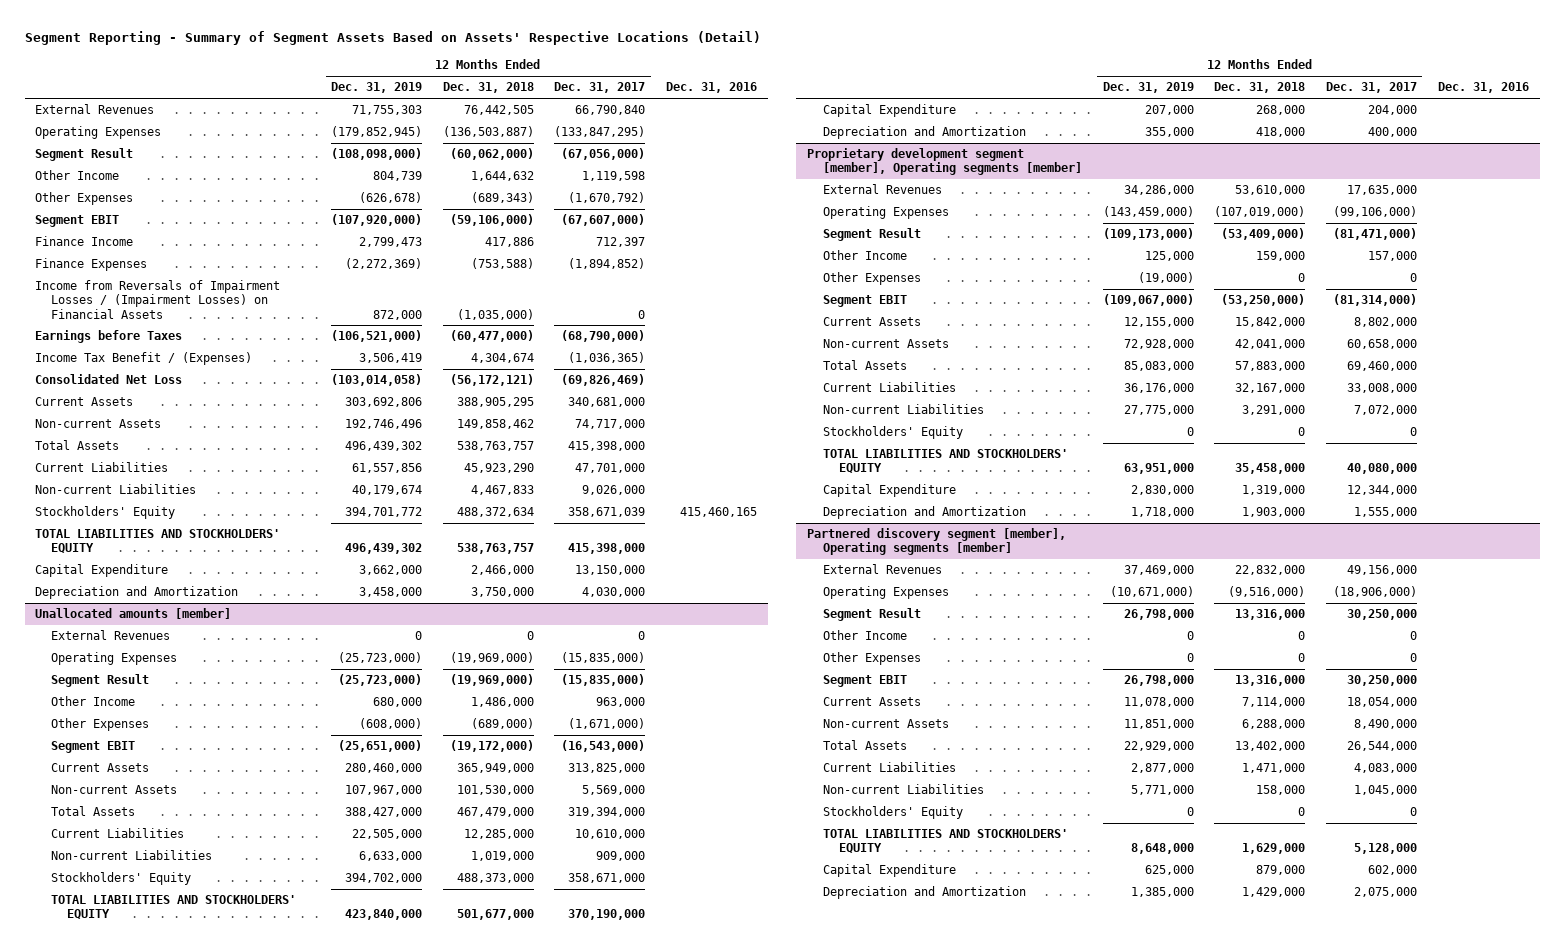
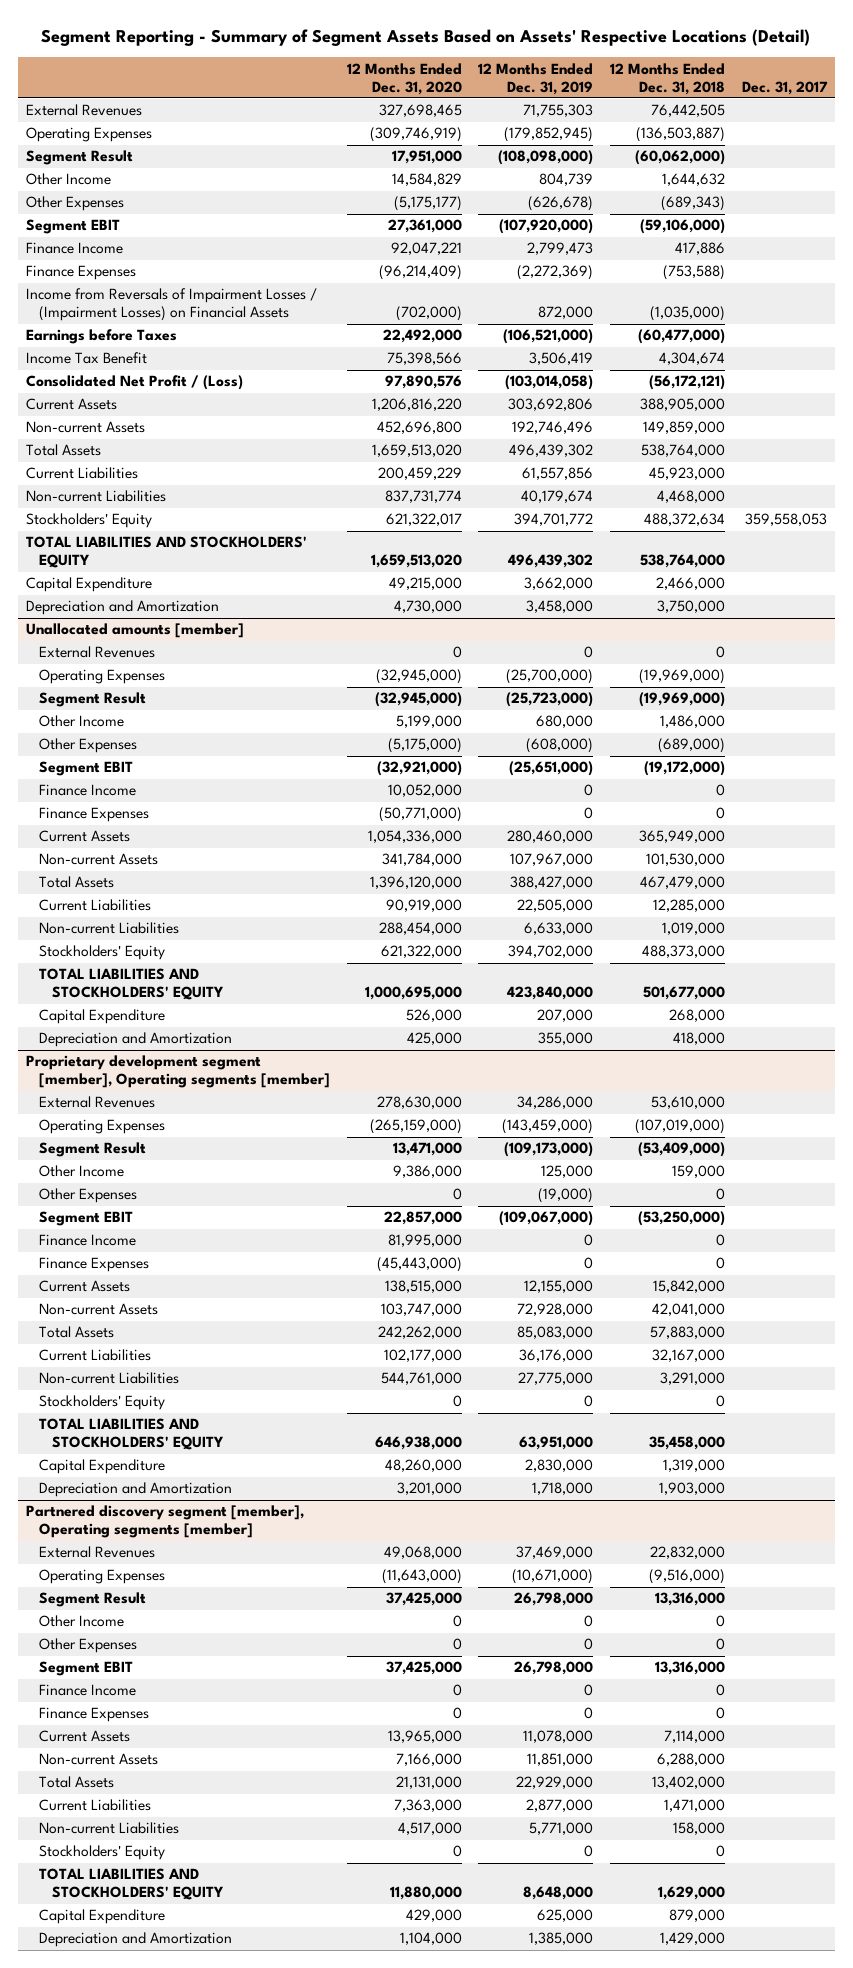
- | 12 Months Ended Dec. 31, 2019 | 12 Months Ended Dec. 31, 2018 | 12 Months Ended Dec. 31, 2017 | Dec. 31, 2016
+ | 12 Months Ended Dec. 31, 2020 | 12 Months Ended Dec. 31, 2019 | 12 Months Ended Dec. 31, 2018 | Dec. 31, 2017
- Income Tax Benefit / (Expenses) | 3,506,419 | 4,304,674 | (1,036,365) |
- Consolidated Net Loss | (103,014,058) | (56,172,121) | (69,826,469) |
- Current Assets | 303,692,806 | 388,905,295 | 340,681,000 |
- Non-current Assets | 192,746,496 | 149,858,462 | 74,717,000 |
- Total Assets | 496,439,302 | 538,763,757 | 415,398,000 |
- Current Liabilities | 61,557,856 | 45,923,290 | 47,701,000 |
- Non-current Liabilities | 40,179,674 | 4,467,833 | 9,026,000 |
+ Income Tax Benefit | 75,398,566 | 3,506,419 | 4,304,674 |
+ Consolidated Net Profit / (Loss) | 97,890,576 | (103,014,058) | (56,172,121) |
+ Current Assets | 1,206,816,220 | 303,692,806 | 388,905,000 |
+ Non-current Assets | 452,696,800 | 192,746,496 | 149,859,000 |
+ Total Assets | 1,659,513,020 | 496,439,302 | 538,764,000 |
+ Current Liabilities | 200,459,229 | 61,557,856 | 45,923,000 |
+ Non-current Liabilities | 837,731,774 | 40,179,674 | 4,468,000 |
- TOTAL LIABILITIES AND STOCKHOLDERS' EQUITY | 496,439,302 | 538,763,757 | 415,398,000 |
+ TOTAL LIABILITIES AND STOCKHOLDERS' EQUITY | 1,659,513,020 | 496,439,302 | 538,764,000 |
@ Unallocated amounts [member]
- Operating Expenses | (25,723,000) | (19,969,000) | (15,835,000) |
+ Operating Expenses | (32,945,000) | (25,700,000) | (19,969,000) |
+ Finance Income | 10,052,000 | 0 | 0 |
+ Finance Expenses | (50,771,000) | 0 | 0 |
@ Proprietary development segment [member], Operating segments [member]
+ Finance Income | 81,995,000 | 0 | 0 |
+ Finance Expenses | (45,443,000) | 0 | 0 |
@ Partnered discovery segment [member], Operating segments [member]
+ Finance Income | 0 | 0 | 0 |
+ Finance Expenses | 0 | 0 | 0 |

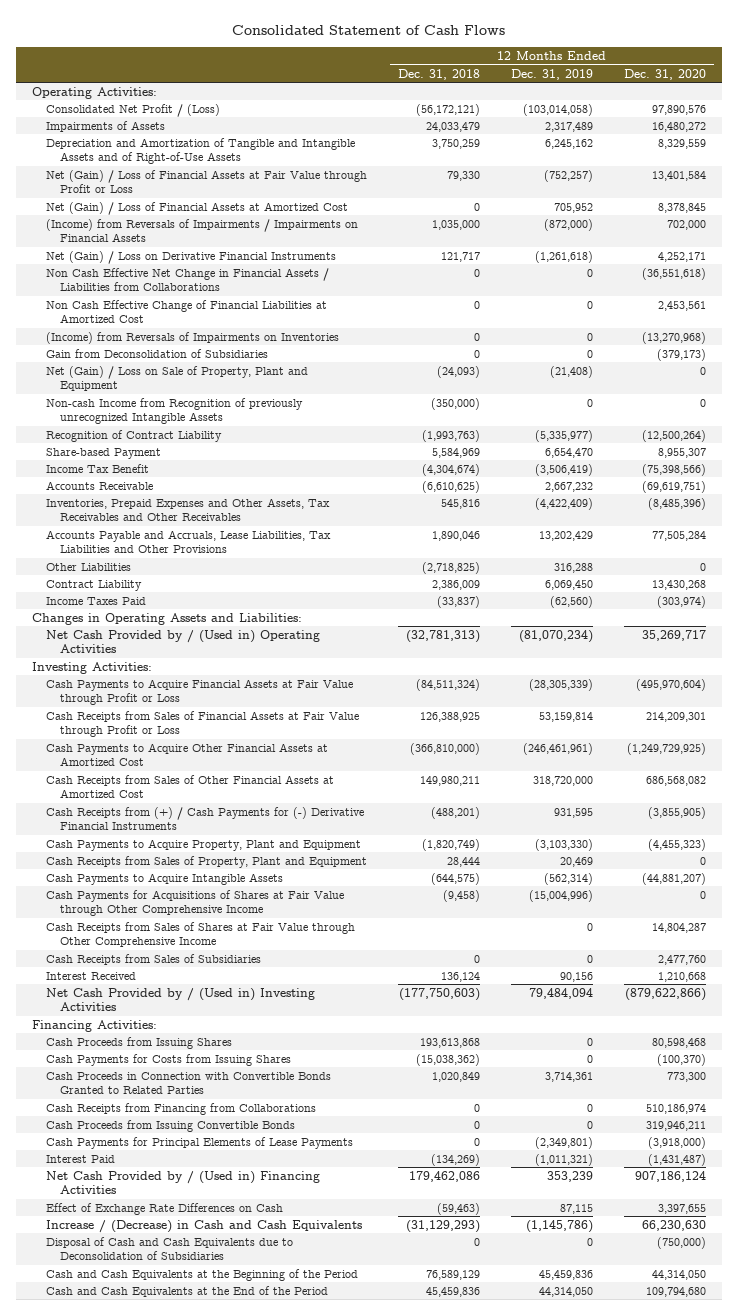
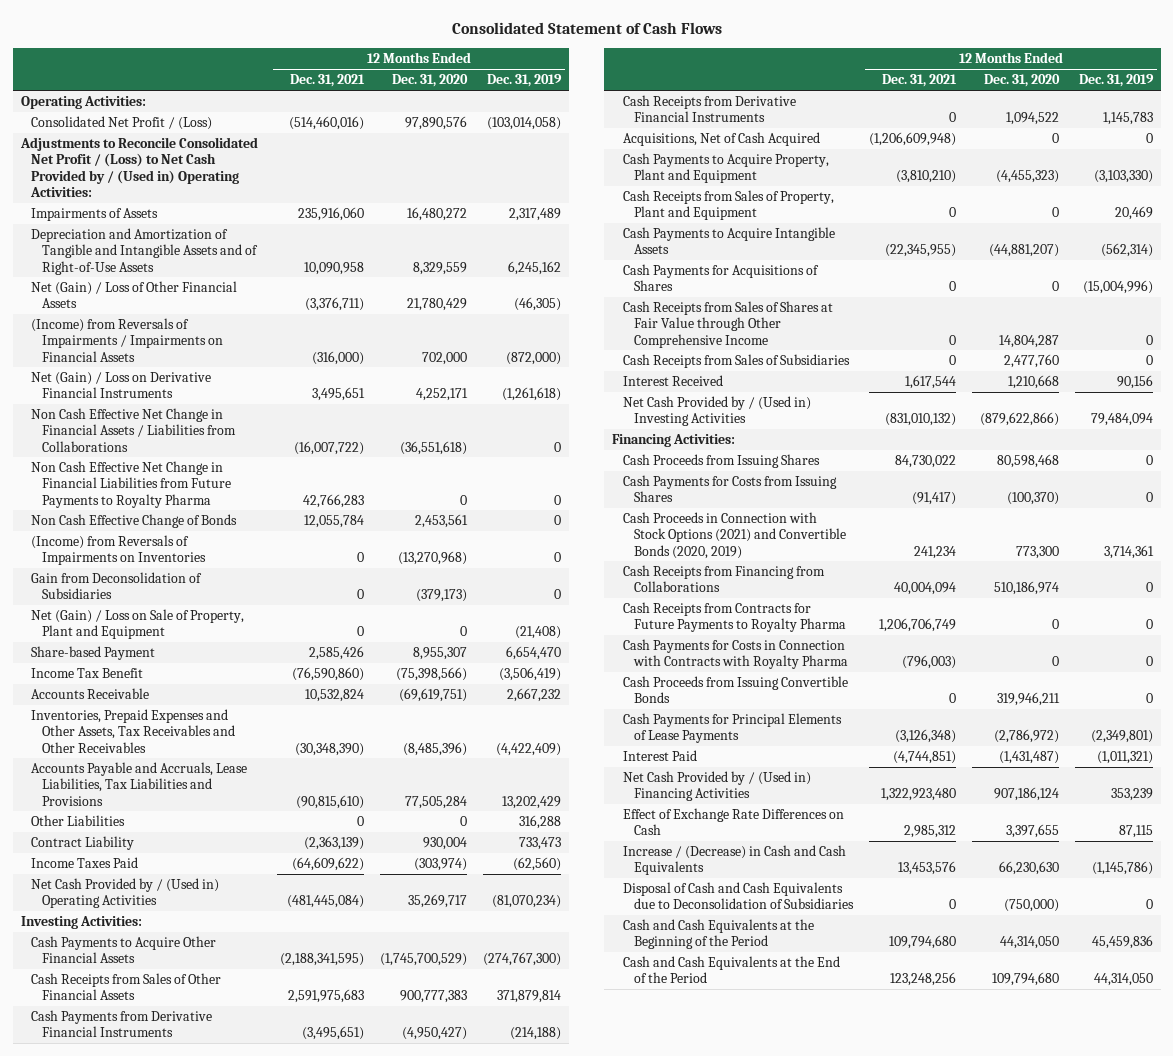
- | 12 Months Ended Dec. 31, 2018 | 12 Months Ended Dec. 31, 2019 | 12 Months Ended Dec. 31, 2020
+ | 12 Months Ended Dec. 31, 2021 | 12 Months Ended Dec. 31, 2020 | 12 Months Ended Dec. 31, 2019
+ Adjustments to Reconcile Consolidated Net Profit / (Loss) to Net Cash Provided by / (Used in) Operating Activities:
- Net (Gain) / Loss of Financial Assets at Fair Value through Profit or Loss | 79,330 | (752,257) | 13,401,584
- Net (Gain) / Loss of Financial Assets at Amortized Cost | 0 | 705,952 | 8,378,845
+ Net (Gain) / Loss of Other Financial Assets | (3,376,711) | 21,780,429 | (46,305)
- Non Cash Effective Change of Financial Liabilities at Amortized Cost | 0 | 0 | 2,453,561
+ Non Cash Effective Net Change in Financial Liabilities from Future Payments to Royalty Pharma | 42,766,283 | 0 | 0
+ Non Cash Effective Change of Bonds | 12,055,784 | 2,453,561 | 0
- Non-cash Income from Recognition of previously unrecognized Intangible Assets | (350,000) | 0 | 0
- Recognition of Contract Liability | (1,993,763) | (5,335,977) | (12,500,264)
- Accounts Payable and Accruals, Lease Liabilities, Tax Liabilities and Other Provisions | 1,890,046 | 13,202,429 | 77,505,284
+ Accounts Payable and Accruals, Lease Liabilities, Tax Liabilities and Provisions | (90,815,610) | 77,505,284 | 13,202,429
- Contract Liability | 2,386,009 | 6,069,450 | 13,430,268
+ Contract Liability | (2,363,139) | 930,004 | 733,473
- Changes in Operating Assets and Liabilities:
- Cash Payments to Acquire Financial Assets at Fair Value through Profit or Loss | (84,511,324) | (28,305,339) | (495,970,604)
- Cash Receipts from Sales of Financial Assets at Fair Value through Profit or Loss | 126,388,925 | 53,159,814 | 214,209,301
- Cash Payments to Acquire Other Financial Assets at Amortized Cost | (366,810,000) | (246,461,961) | (1,249,729,925)
- Cash Receipts from Sales of Other Financial Assets at Amortized Cost | 149,980,211 | 318,720,000 | 686,568,082
- Cash Receipts from (+) / Cash Payments for (-) Derivative Financial Instruments | (488,201) | 931,595 | (3,855,905)
+ Cash Payments to Acquire Other Financial Assets | (2,188,341,595) | (1,745,700,529) | (274,767,300)
+ Cash Receipts from Sales of Other Financial Assets | 2,591,975,683 | 900,777,383 | 371,879,814
+ Cash Payments from Derivative Financial Instruments | (3,495,651) | (4,950,427) | (214,188)
+ Cash Receipts from Derivative Financial Instruments | 0 | 1,094,522 | 1,145,783
+ Acquisitions, Net of Cash Acquired | (1,206,609,948) | 0 | 0
- Cash Payments for Acquisitions of Shares at Fair Value through Other Comprehensive Income | (9,458) | (15,004,996) | 0
+ Cash Payments for Acquisitions of Shares | 0 | 0 | (15,004,996)
- Cash Proceeds in Connection with Convertible Bonds Granted to Related Parties | 1,020,849 | 3,714,361 | 773,300
+ Cash Proceeds in Connection with Stock Options (2021) and Convertible Bonds (2020, 2019) | 241,234 | 773,300 | 3,714,361
+ Cash Receipts from Contracts for Future Payments to Royalty Pharma | 1,206,706,749 | 0 | 0
+ Cash Payments for Costs in Connection with Contracts with Royalty Pharma | (796,003) | 0 | 0
- Cash Payments for Principal Elements of Lease Payments | 0 | (2,349,801) | (3,918,000)
+ Cash Payments for Principal Elements of Lease Payments | (3,126,348) | (2,786,972) | (2,349,801)

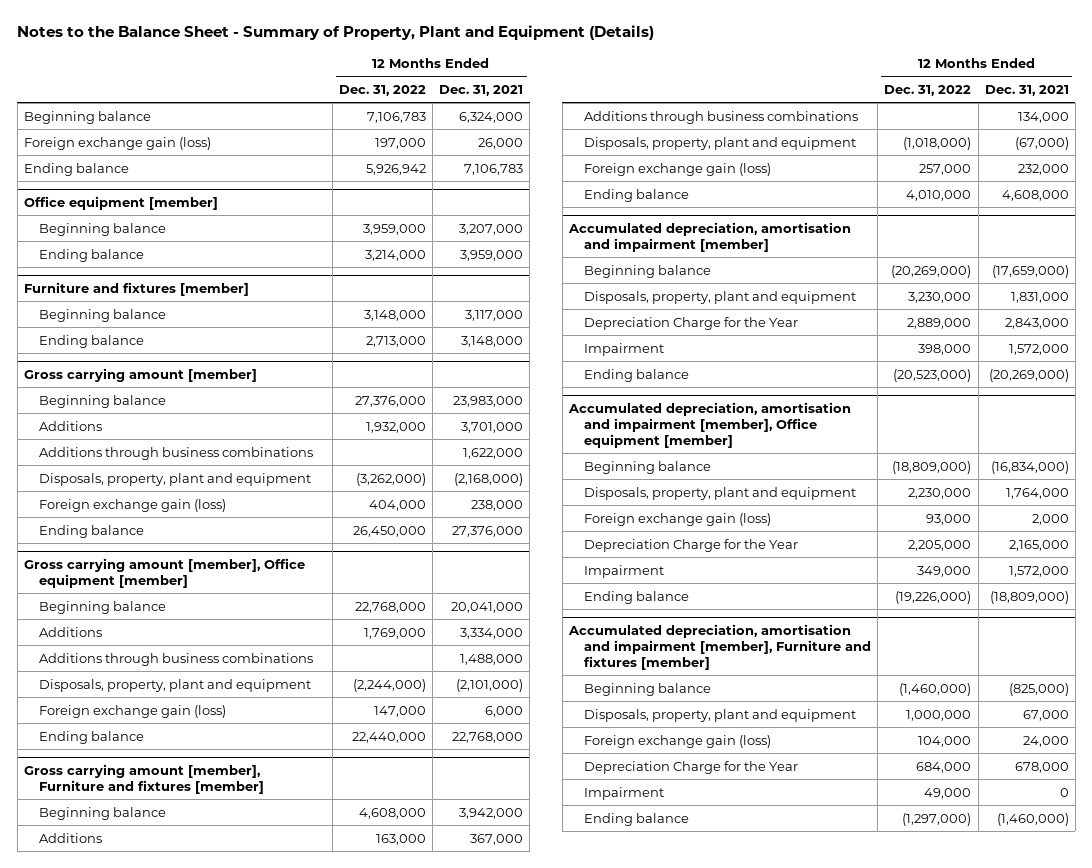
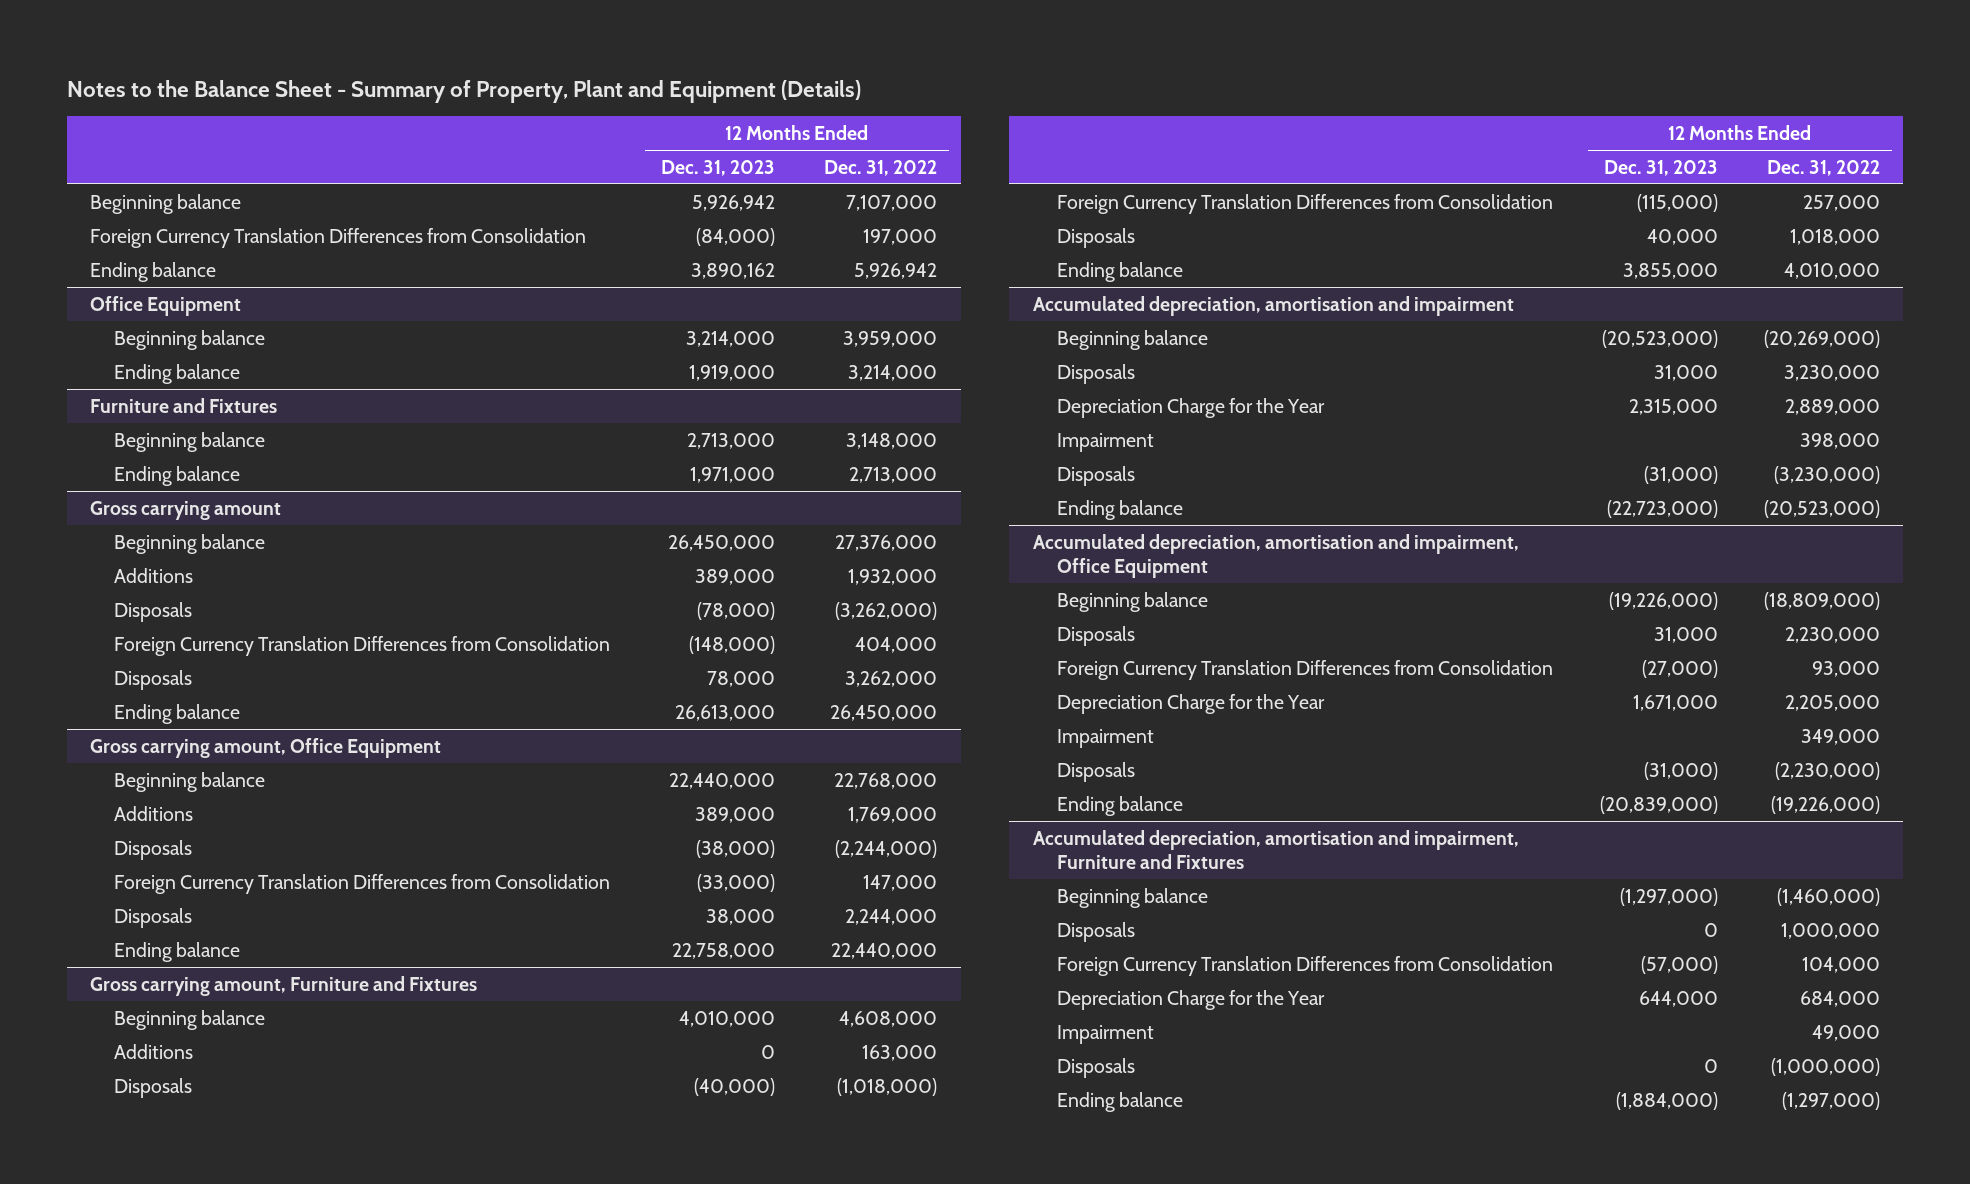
- | 12 Months Ended Dec. 31, 2022 | 12 Months Ended Dec. 31, 2021
+ | 12 Months Ended Dec. 31, 2023 | 12 Months Ended Dec. 31, 2022
- Beginning balance | 7,106,783 | 6,324,000
- Foreign exchange gain (loss) | 197,000 | 26,000
+ Beginning balance | 5,926,942 | 7,107,000
+ Foreign Currency Translation Differences from Consolidation | (84,000) | 197,000
- Office equipment [member]
+ Office Equipment
- Furniture and fixtures [member]
+ Furniture and Fixtures
- Gross carrying amount [member]
+ Gross carrying amount
- Additions through business combinations | | 1,622,000
- Disposals, property, plant and equipment | (3,262,000) | (2,168,000)
- Foreign exchange gain (loss) | 404,000 | 238,000
+ Disposals | (78,000) | (3,262,000)
+ Foreign Currency Translation Differences from Consolidation | (148,000) | 404,000
+ Disposals | 78,000 | 3,262,000
- Gross carrying amount [member], Office equipment [member]
+ Gross carrying amount, Office Equipment
- Additions through business combinations | | 1,488,000
- Disposals, property, plant and equipment | (2,244,000) | (2,101,000)
- Foreign exchange gain (loss) | 147,000 | 6,000
+ Disposals | (38,000) | (2,244,000)
+ Foreign Currency Translation Differences from Consolidation | (33,000) | 147,000
+ Disposals | 38,000 | 2,244,000
- Gross carrying amount [member], Furniture and fixtures [member]
+ Gross carrying amount, Furniture and Fixtures
- Additions through business combinations | | 134,000
- Disposals, property, plant and equipment | (1,018,000) | (67,000)
- Foreign exchange gain (loss) | 257,000 | 232,000
+ Disposals | (40,000) | (1,018,000)
+ Foreign Currency Translation Differences from Consolidation | (115,000) | 257,000
+ Disposals | 40,000 | 1,018,000
- Accumulated depreciation, amortisation and impairment [member]
+ Accumulated depreciation, amortisation and impairment
- Disposals, property, plant and equipment | 3,230,000 | 1,831,000
+ Disposals | 31,000 | 3,230,000
+ Disposals | (31,000) | (3,230,000)
- Accumulated depreciation, amortisation and impairment [member], Office equipment [member]
+ Accumulated depreciation, amortisation and impairment, Office Equipment
- Disposals, property, plant and equipment | 2,230,000 | 1,764,000
- Foreign exchange gain (loss) | 93,000 | 2,000
+ Disposals | 31,000 | 2,230,000
+ Foreign Currency Translation Differences from Consolidation | (27,000) | 93,000
+ Disposals | (31,000) | (2,230,000)
- Accumulated depreciation, amortisation and impairment [member], Furniture and fixtures [member]
+ Accumulated depreciation, amortisation and impairment, Furniture and Fixtures
- Disposals, property, plant and equipment | 1,000,000 | 67,000
- Foreign exchange gain (loss) | 104,000 | 24,000
+ Disposals | 0 | 1,000,000
+ Foreign Currency Translation Differences from Consolidation | (57,000) | 104,000
+ Disposals | 0 | (1,000,000)

